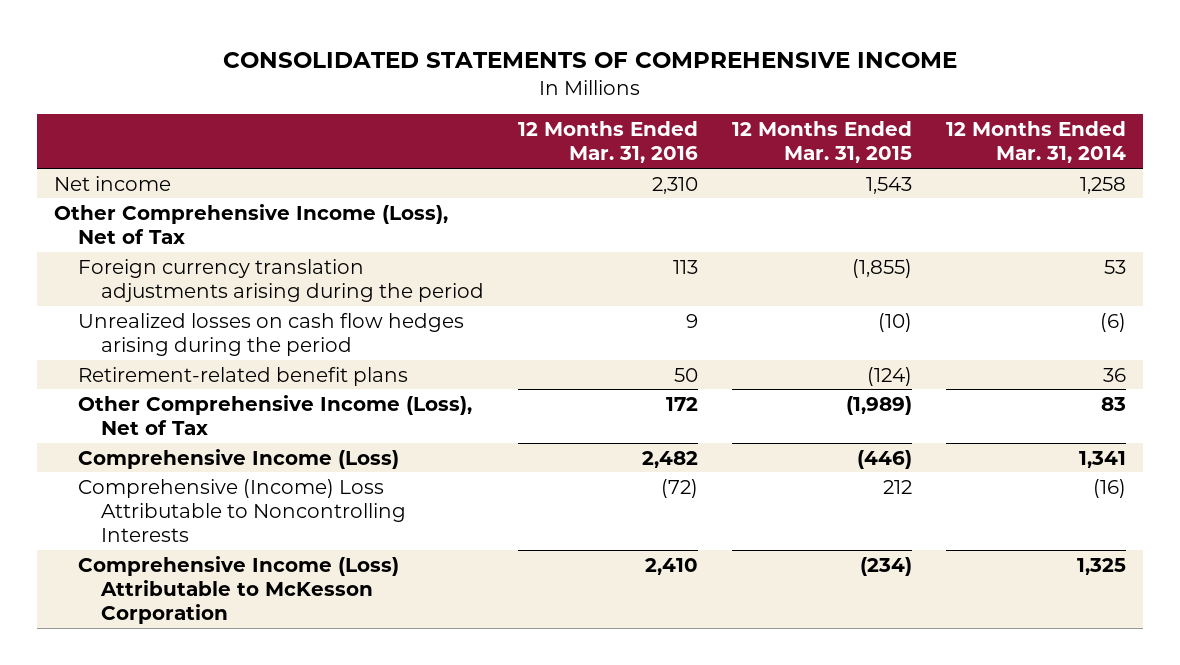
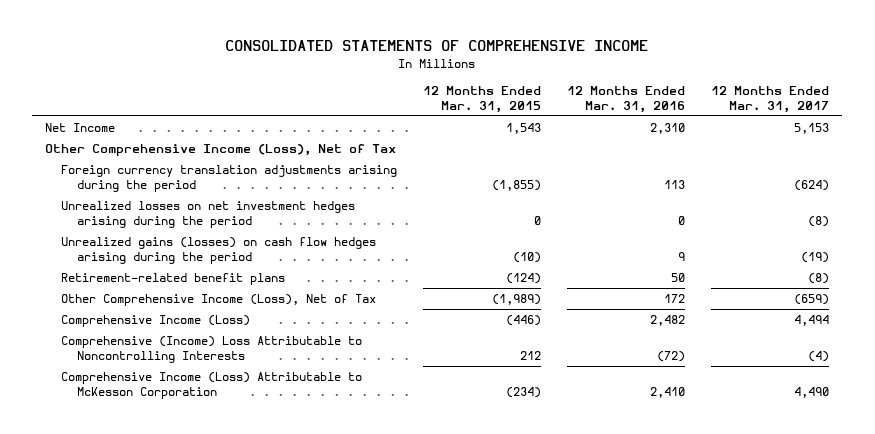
- | 12 Months Ended Mar. 31, 2016 | 12 Months Ended Mar. 31, 2015 | 12 Months Ended Mar. 31, 2014
+ | 12 Months Ended Mar. 31, 2015 | 12 Months Ended Mar. 31, 2016 | 12 Months Ended Mar. 31, 2017
- Net income | 2,310 | 1,543 | 1,258
+ Net Income | 1,543 | 2,310 | 5,153
- Unrealized losses on cash flow hedges arising during the period | 9 | (10) | (6)
+ Unrealized losses on net investment hedges arising during the period | 0 | 0 | (8)
+ Unrealized gains (losses) on cash flow hedges arising during the period | (10) | 9 | (19)

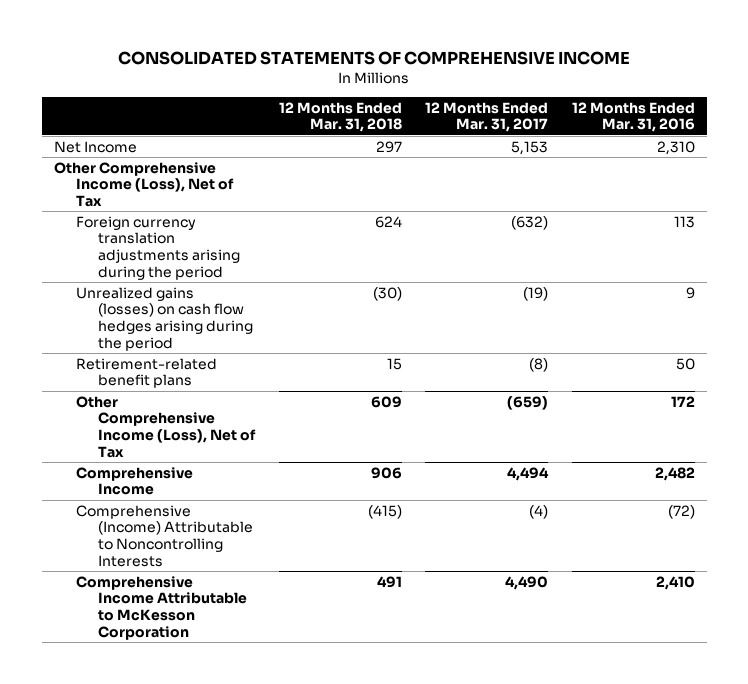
- | 12 Months Ended Mar. 31, 2015 | 12 Months Ended Mar. 31, 2016 | 12 Months Ended Mar. 31, 2017
+ | 12 Months Ended Mar. 31, 2018 | 12 Months Ended Mar. 31, 2017 | 12 Months Ended Mar. 31, 2016
- Foreign currency translation adjustments arising during the period | (1,855) | 113 | (624)
- Unrealized losses on net investment hedges arising during the period | 0 | 0 | (8)
+ Foreign currency translation adjustments arising during the period | 624 | (632) | 113
- Comprehensive Income (Loss) | (446) | 2,482 | 4,494
- Comprehensive (Income) Loss Attributable to Noncontrolling Interests | 212 | (72) | (4)
- Comprehensive Income (Loss) Attributable to McKesson Corporation | (234) | 2,410 | 4,490
+ Comprehensive Income | 906 | 4,494 | 2,482
+ Comprehensive (Income) Attributable to Noncontrolling Interests | (415) | (4) | (72)
+ Comprehensive Income Attributable to McKesson Corporation | 491 | 4,490 | 2,410

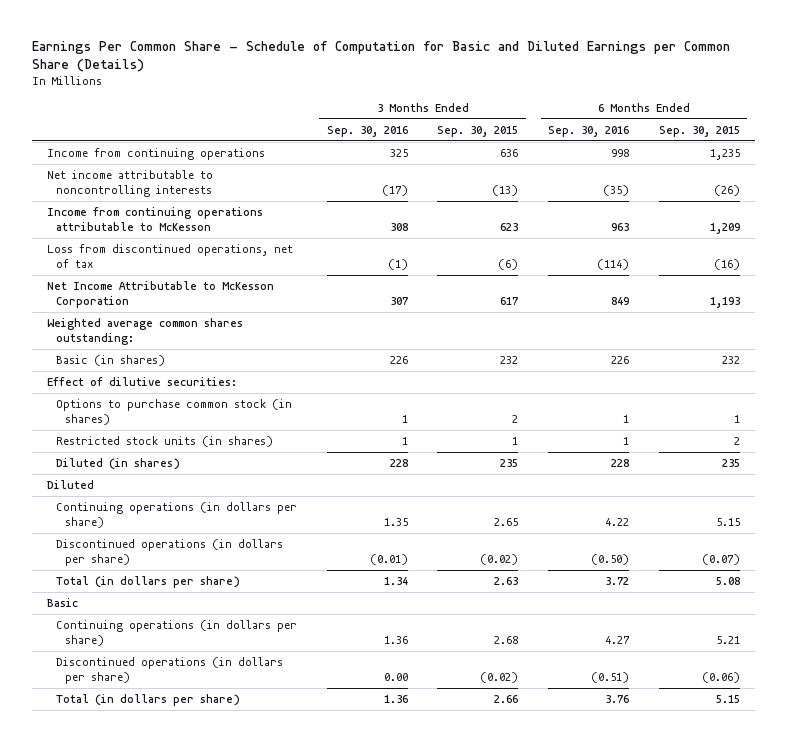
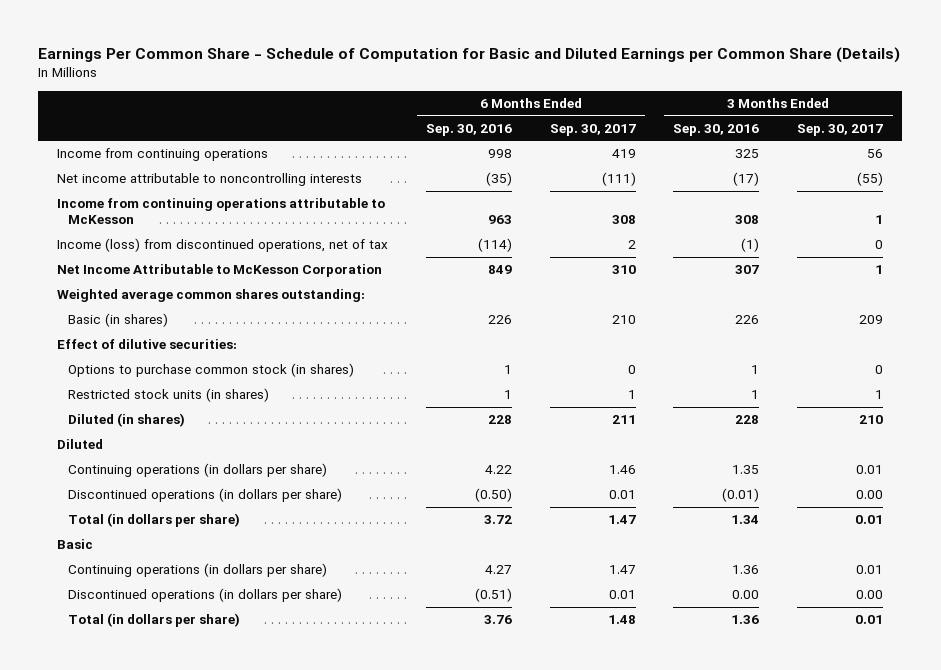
- | 3 Months Ended Sep. 30, 2016 | 3 Months Ended Sep. 30, 2015 | 6 Months Ended Sep. 30, 2016 | 6 Months Ended Sep. 30, 2015
+ | 6 Months Ended Sep. 30, 2016 | 6 Months Ended Sep. 30, 2017 | 3 Months Ended Sep. 30, 2016 | 3 Months Ended Sep. 30, 2017
- Loss from discontinued operations, net of tax | (1) | (6) | (114) | (16)
+ Income (loss) from discontinued operations, net of tax | (114) | 2 | (1) | 0

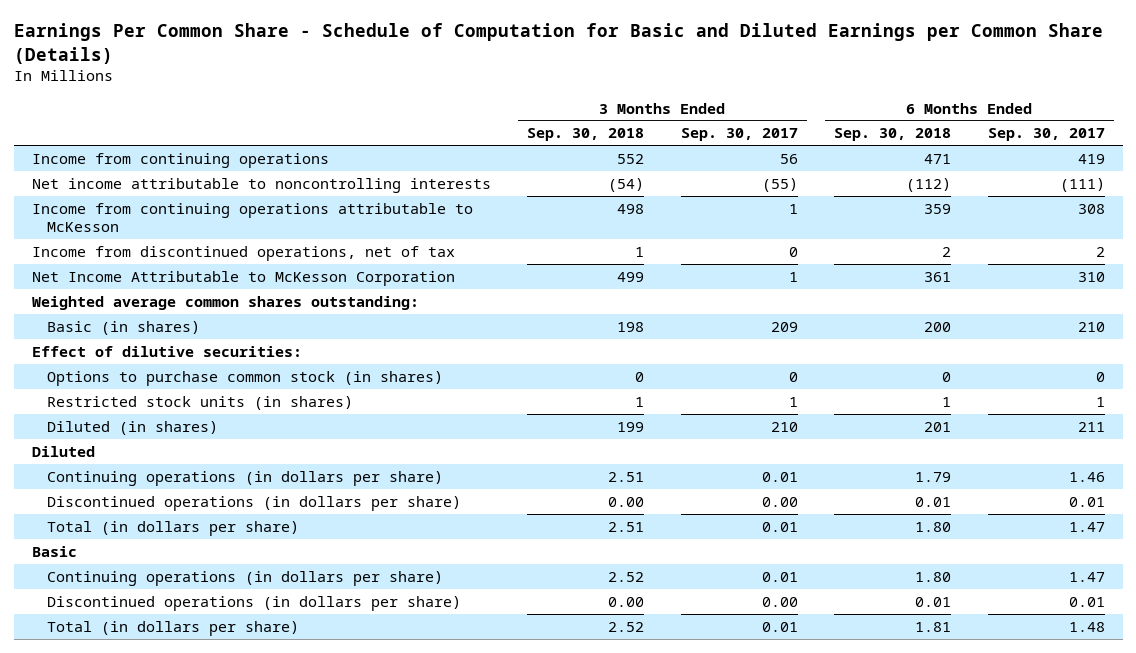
- | 6 Months Ended Sep. 30, 2016 | 6 Months Ended Sep. 30, 2017 | 3 Months Ended Sep. 30, 2016 | 3 Months Ended Sep. 30, 2017
+ | 3 Months Ended Sep. 30, 2018 | 3 Months Ended Sep. 30, 2017 | 6 Months Ended Sep. 30, 2018 | 6 Months Ended Sep. 30, 2017
- Income (loss) from discontinued operations, net of tax | (114) | 2 | (1) | 0
+ Income from discontinued operations, net of tax | 1 | 0 | 2 | 2

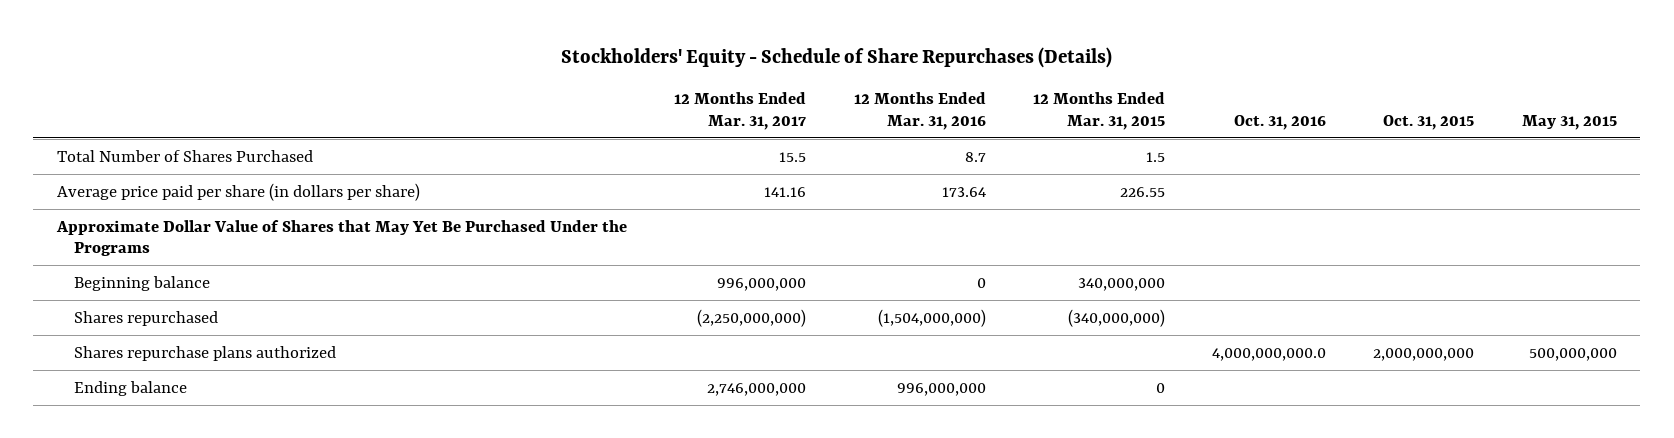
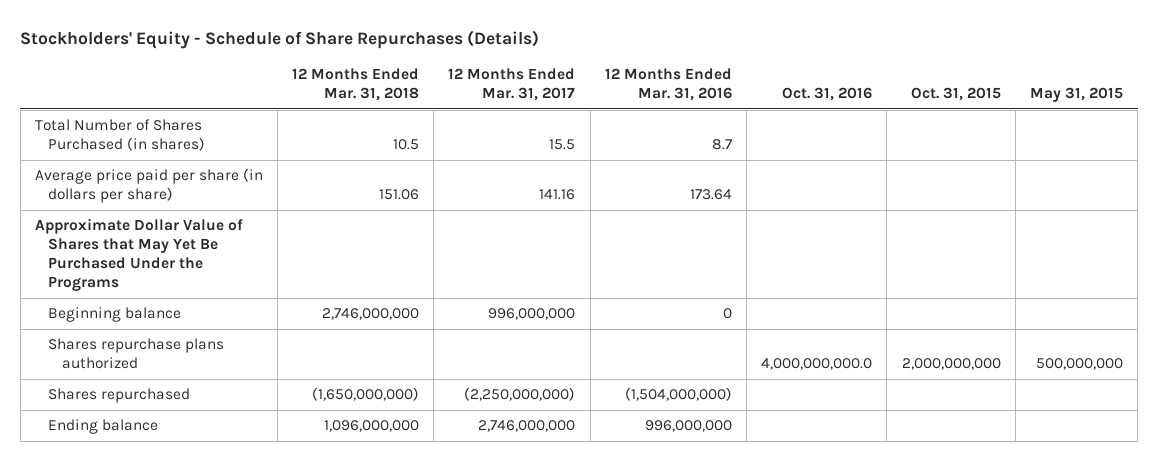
- | 12 Months Ended Mar. 31, 2017 | 12 Months Ended Mar. 31, 2016 | 12 Months Ended Mar. 31, 2015 | Oct. 31, 2016 | Oct. 31, 2015 | May 31, 2015
+ | 12 Months Ended Mar. 31, 2018 | 12 Months Ended Mar. 31, 2017 | 12 Months Ended Mar. 31, 2016 | Oct. 31, 2016 | Oct. 31, 2015 | May 31, 2015
- Total Number of Shares Purchased | 15.5 | 8.7 | 1.5 | | |
+ Total Number of Shares Purchased (in shares) | 10.5 | 15.5 | 8.7 | | |
moved down: Shares repurchased | (1,650,000,000) | (2,250,000,000) | (1,504,000,000) | | |

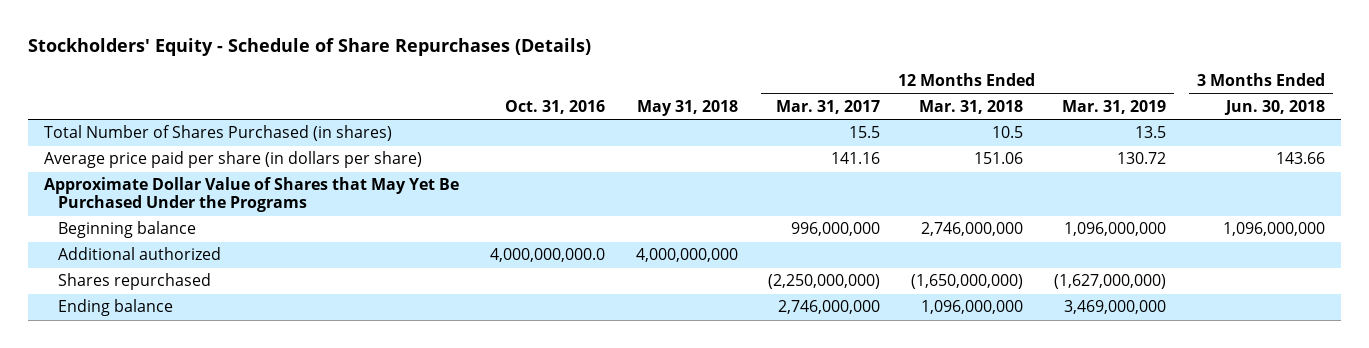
- | 12 Months Ended Mar. 31, 2018 | 12 Months Ended Mar. 31, 2017 | 12 Months Ended Mar. 31, 2016 | Oct. 31, 2016 | Oct. 31, 2015 | May 31, 2015
+ | Oct. 31, 2016 | May 31, 2018 | 12 Months Ended Mar. 31, 2017 | 12 Months Ended Mar. 31, 2018 | 12 Months Ended Mar. 31, 2019 | 3 Months Ended Jun. 30, 2018
- Shares repurchase plans authorized | | | | 4,000,000,000.0 | 2,000,000,000 | 500,000,000
+ Additional authorized | 4,000,000,000.0 | 4,000,000,000 | | | |

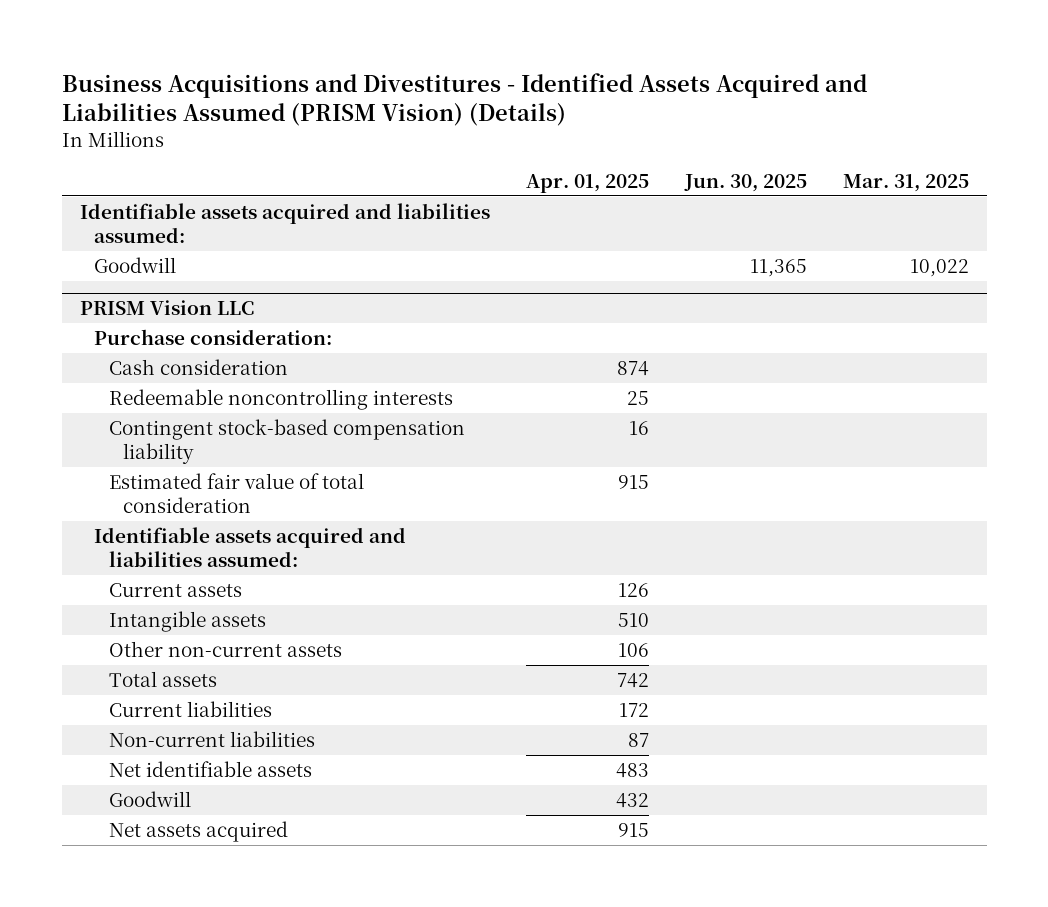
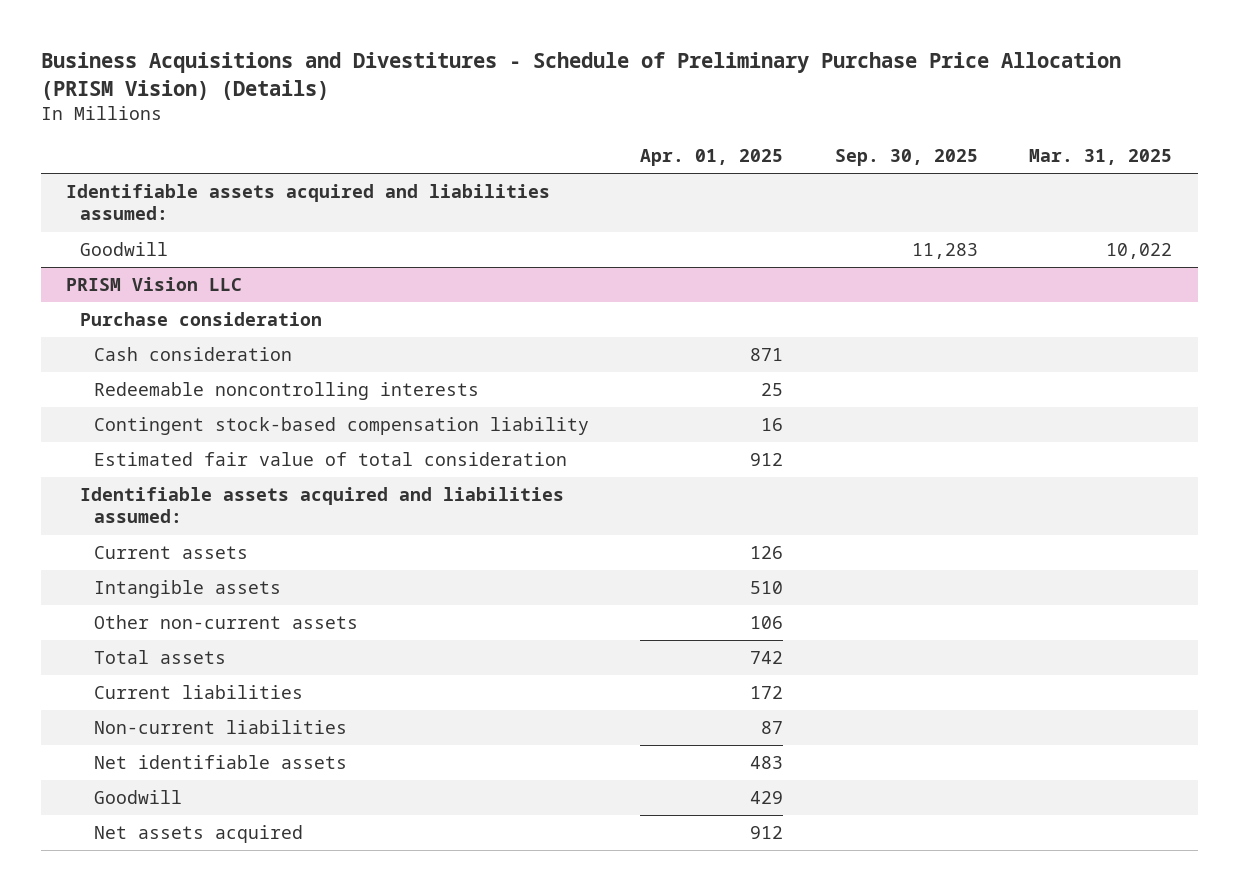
- Business Acquisitions and Divestitures - Identified Assets Acquired and Liabilities Assumed (PRISM Vision) (Details)
+ Business Acquisitions and Divestitures - Schedule of Preliminary Purchase Price Allocation (PRISM Vision) (Details)
- | Apr. 01, 2025 | Jun. 30, 2025 | Mar. 31, 2025
+ | Apr. 01, 2025 | Sep. 30, 2025 | Mar. 31, 2025
@ PRISM Vision LLC
- Purchase consideration:
- Cash consideration | 874 | |
+ Purchase consideration
+ Cash consideration | 871 | |
- Estimated fair value of total consideration | 915 | |
+ Estimated fair value of total consideration | 912 | |
- Goodwill | 432 | |
- Net assets acquired | 915 | |
+ Goodwill | 429 | |
+ Net assets acquired | 912 | |

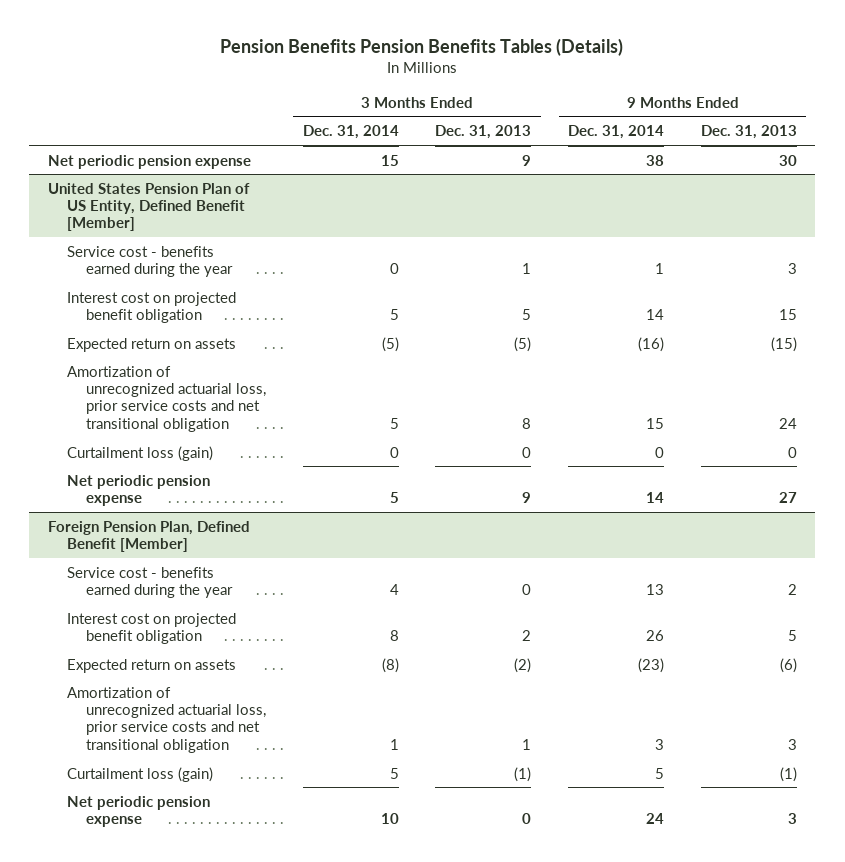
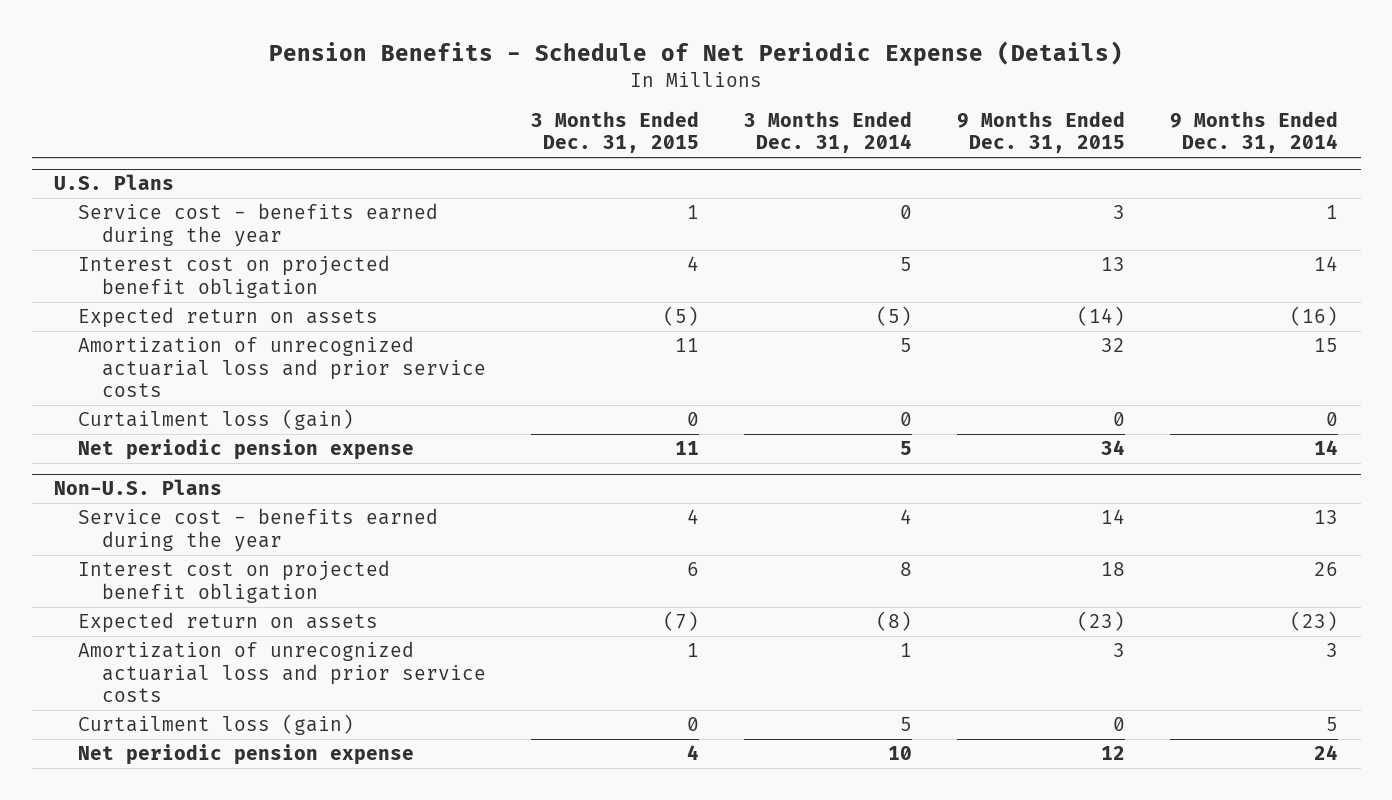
- Pension Benefits Pension Benefits Tables (Details)
+ Pension Benefits - Schedule of Net Periodic Expense (Details)
- | 3 Months Ended Dec. 31, 2014 | 3 Months Ended Dec. 31, 2013 | 9 Months Ended Dec. 31, 2014 | 9 Months Ended Dec. 31, 2013
+ | 3 Months Ended Dec. 31, 2015 | 3 Months Ended Dec. 31, 2014 | 9 Months Ended Dec. 31, 2015 | 9 Months Ended Dec. 31, 2014
- Net periodic pension expense | 15 | 9 | 38 | 30
- United States Pension Plan of US Entity, Defined Benefit [Member]
+ U.S. Plans
- Amortization of unrecognized actuarial loss, prior service costs and net transitional obligation | 5 | 8 | 15 | 24
+ Amortization of unrecognized actuarial loss and prior service costs | 11 | 5 | 32 | 15
- Foreign Pension Plan, Defined Benefit [Member]
+ Non-U.S. Plans
- Amortization of unrecognized actuarial loss, prior service costs and net transitional obligation | 1 | 1 | 3 | 3
+ Amortization of unrecognized actuarial loss and prior service costs | 1 | 1 | 3 | 3

